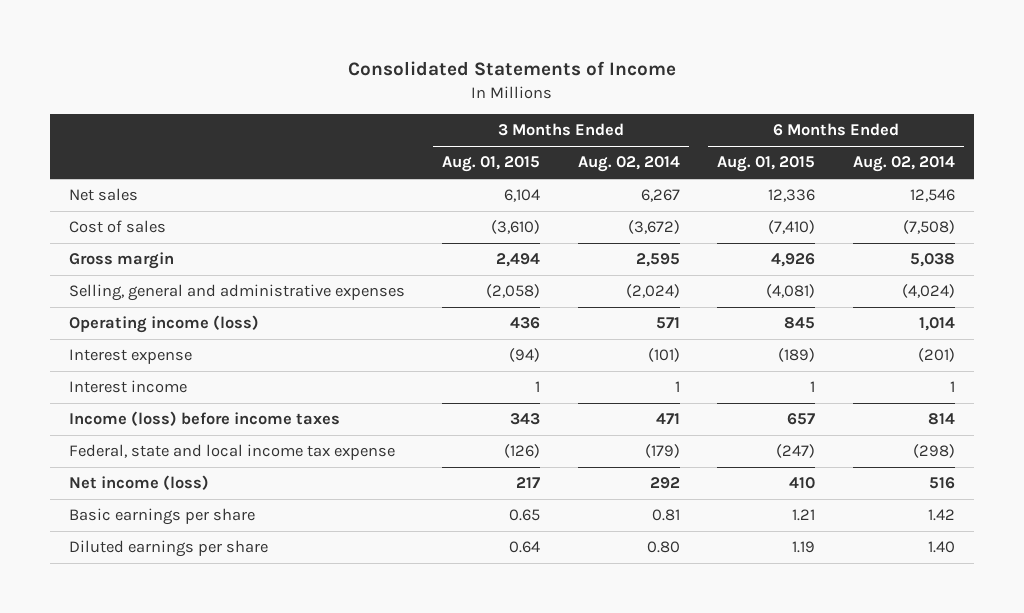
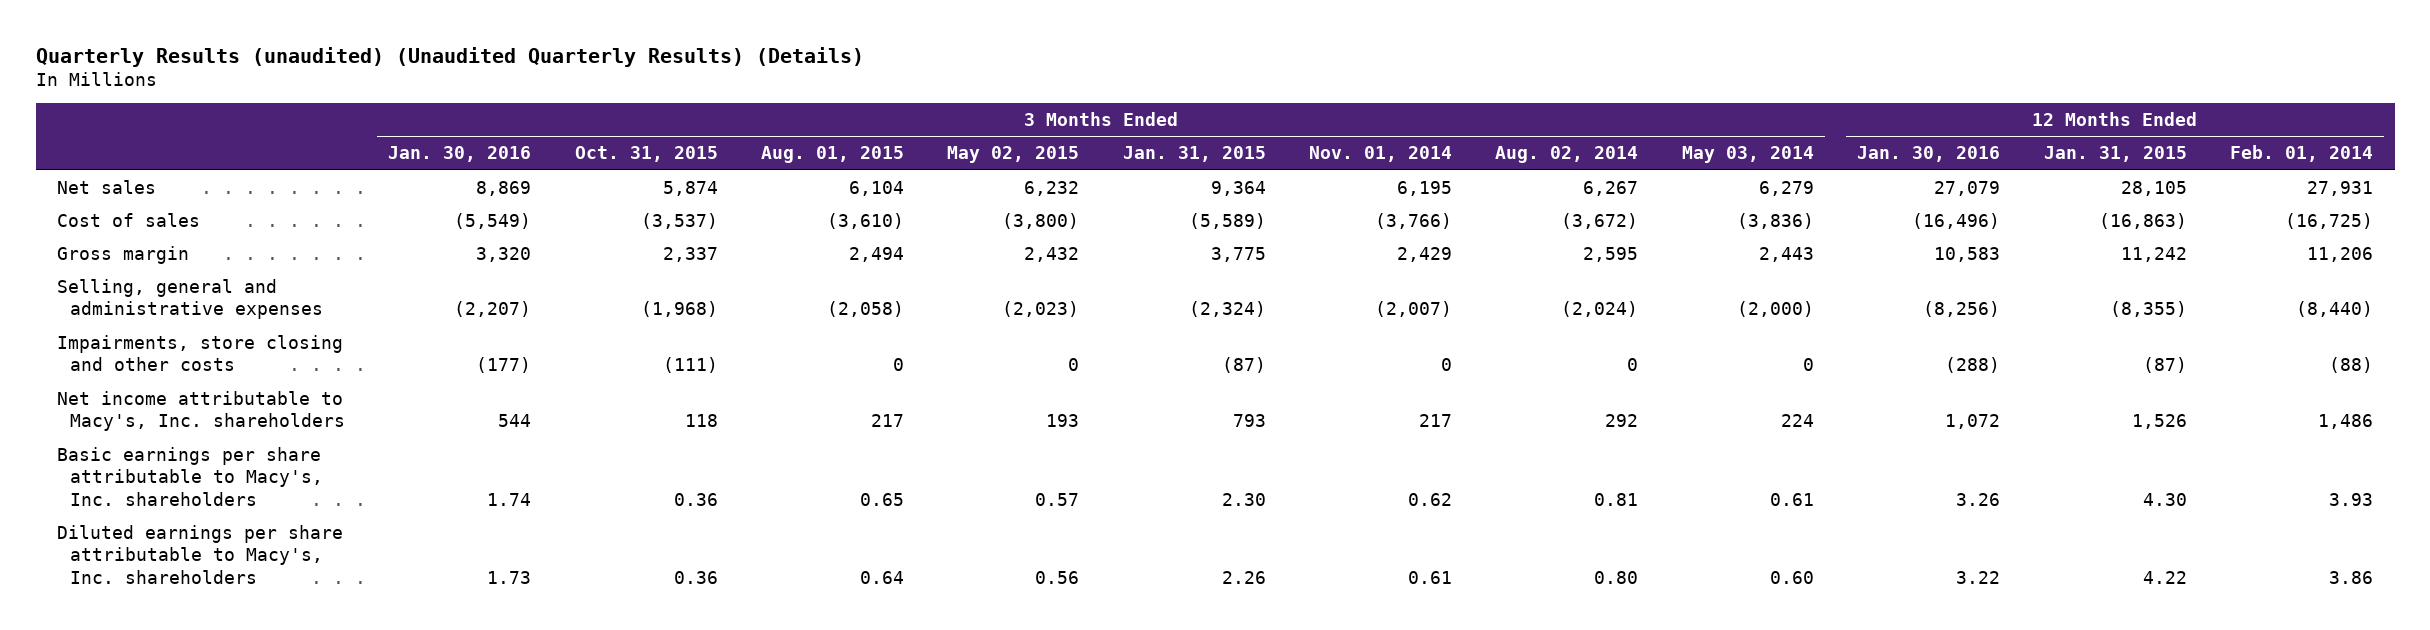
- Consolidated Statements of Income
+ Quarterly Results (unaudited) (Unaudited Quarterly Results) (Details)
- | 3 Months Ended Aug. 01, 2015 | 3 Months Ended Aug. 02, 2014 | 6 Months Ended Aug. 01, 2015 | 6 Months Ended Aug. 02, 2014
+ | 3 Months Ended Jan. 30, 2016 | 3 Months Ended Oct. 31, 2015 | 3 Months Ended Aug. 01, 2015 | 3 Months Ended May 02, 2015 | 3 Months Ended Jan. 31, 2015 | 3 Months Ended Nov. 01, 2014 | 3 Months Ended Aug. 02, 2014 | 3 Months Ended May 03, 2014 | 12 Months Ended Jan. 30, 2016 | 12 Months Ended Jan. 31, 2015 | 12 Months Ended Feb. 01, 2014
- Operating income (loss) | 436 | 571 | 845 | 1,014
- Interest expense | (94) | (101) | (189) | (201)
- Interest income | 1 | 1 | 1 | 1
- Income (loss) before income taxes | 343 | 471 | 657 | 814
- Federal, state and local income tax expense | (126) | (179) | (247) | (298)
- Net income (loss) | 217 | 292 | 410 | 516
- Basic earnings per share | 0.65 | 0.81 | 1.21 | 1.42
- Diluted earnings per share | 0.64 | 0.80 | 1.19 | 1.40
+ Impairments, store closing and other costs | (177) | (111) | 0 | 0 | (87) | 0 | 0 | 0 | (288) | (87) | (88)
+ Net income attributable to Macy's, Inc. shareholders | 544 | 118 | 217 | 193 | 793 | 217 | 292 | 224 | 1,072 | 1,526 | 1,486
+ Basic earnings per share attributable to Macy's, Inc. shareholders | 1.74 | 0.36 | 0.65 | 0.57 | 2.30 | 0.62 | 0.81 | 0.61 | 3.26 | 4.30 | 3.93
+ Diluted earnings per share attributable to Macy's, Inc. shareholders | 1.73 | 0.36 | 0.64 | 0.56 | 2.26 | 0.61 | 0.80 | 0.60 | 3.22 | 4.22 | 3.86

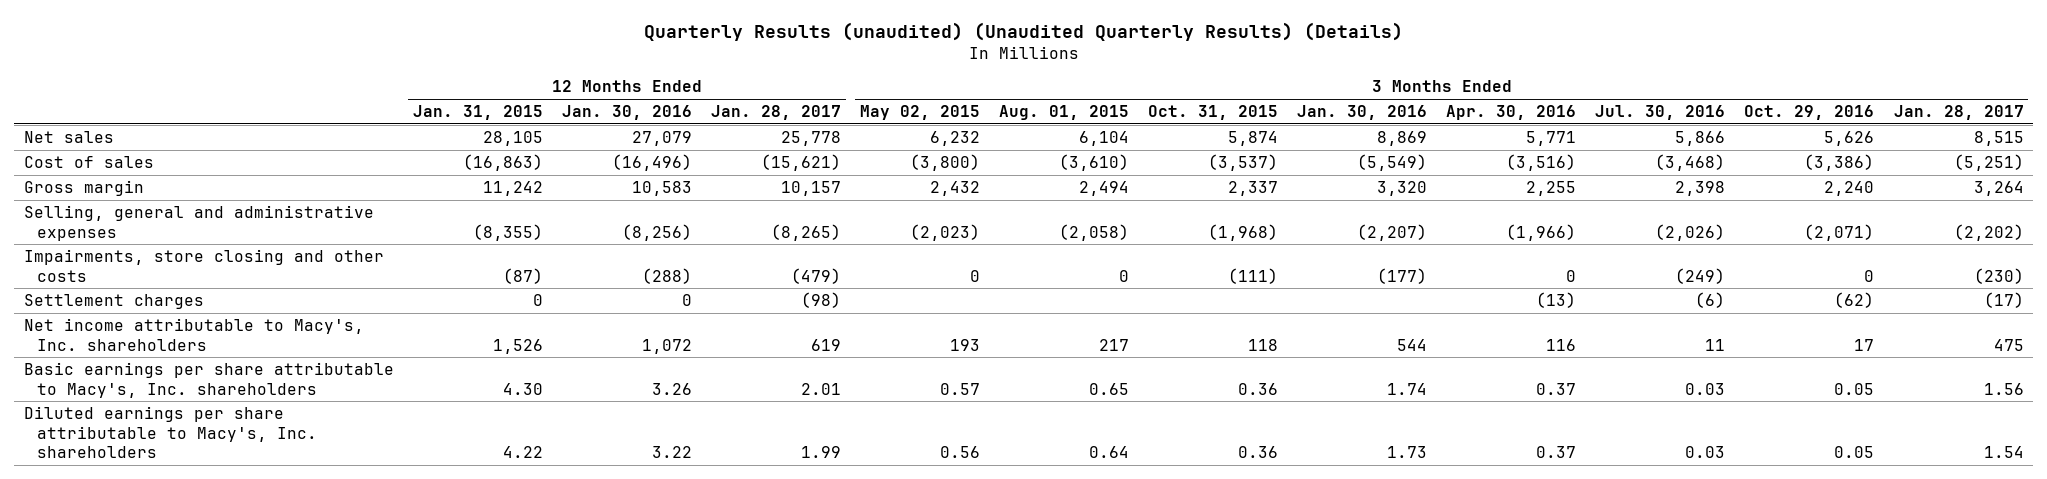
- | 3 Months Ended Jan. 30, 2016 | 3 Months Ended Oct. 31, 2015 | 3 Months Ended Aug. 01, 2015 | 3 Months Ended May 02, 2015 | 3 Months Ended Jan. 31, 2015 | 3 Months Ended Nov. 01, 2014 | 3 Months Ended Aug. 02, 2014 | 3 Months Ended May 03, 2014 | 12 Months Ended Jan. 30, 2016 | 12 Months Ended Jan. 31, 2015 | 12 Months Ended Feb. 01, 2014
+ | 12 Months Ended Jan. 31, 2015 | 12 Months Ended Jan. 30, 2016 | 12 Months Ended Jan. 28, 2017 | 3 Months Ended May 02, 2015 | 3 Months Ended Aug. 01, 2015 | 3 Months Ended Oct. 31, 2015 | 3 Months Ended Jan. 30, 2016 | 3 Months Ended Apr. 30, 2016 | 3 Months Ended Jul. 30, 2016 | 3 Months Ended Oct. 29, 2016 | 3 Months Ended Jan. 28, 2017
+ Settlement charges | 0 | 0 | (98) | | | | | (13) | (6) | (62) | (17)

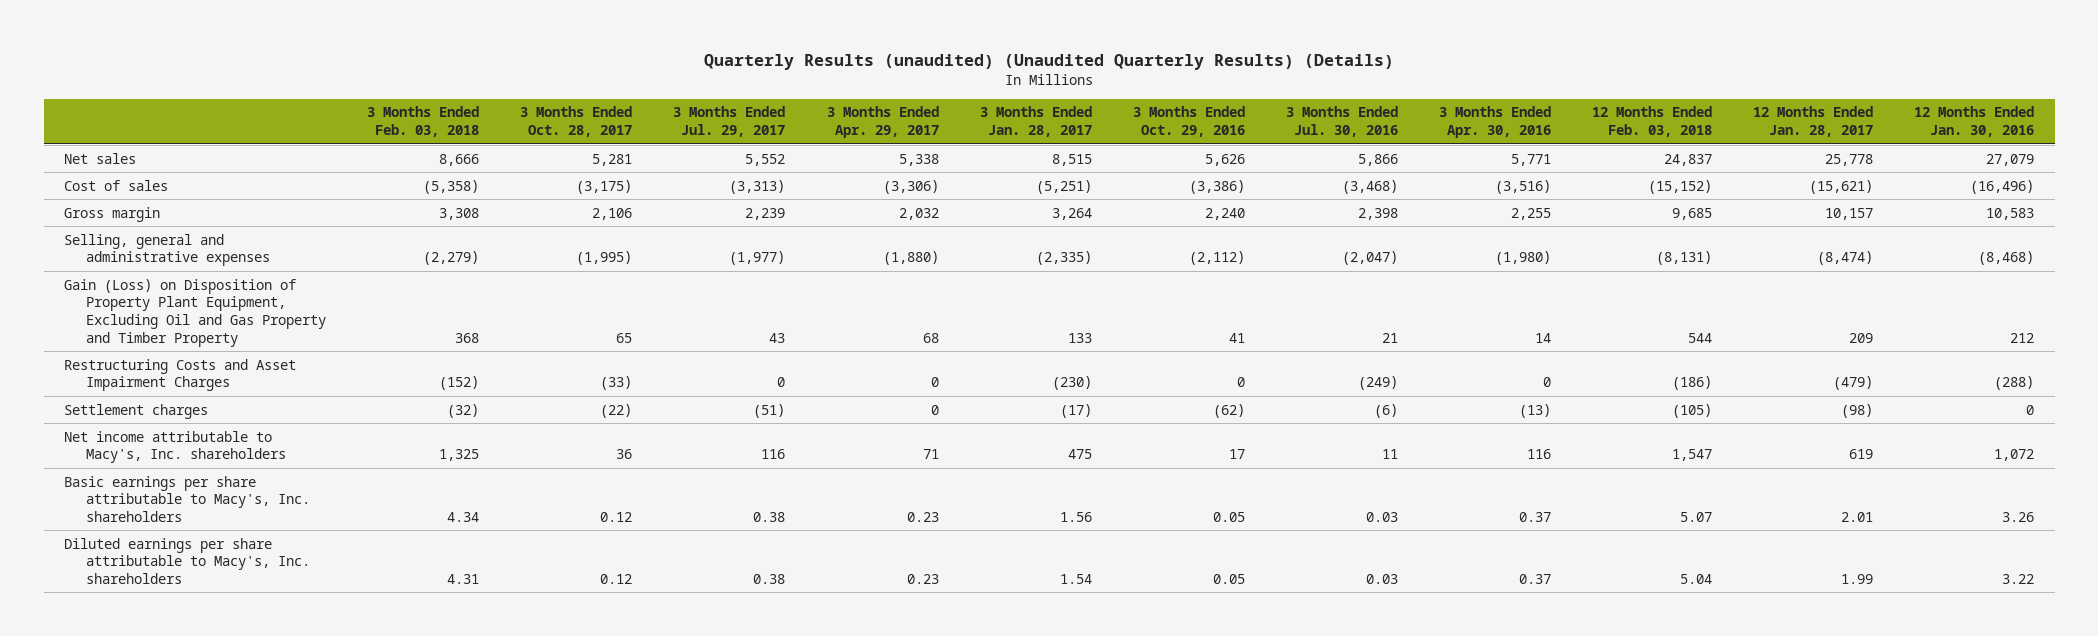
- | 12 Months Ended Jan. 31, 2015 | 12 Months Ended Jan. 30, 2016 | 12 Months Ended Jan. 28, 2017 | 3 Months Ended May 02, 2015 | 3 Months Ended Aug. 01, 2015 | 3 Months Ended Oct. 31, 2015 | 3 Months Ended Jan. 30, 2016 | 3 Months Ended Apr. 30, 2016 | 3 Months Ended Jul. 30, 2016 | 3 Months Ended Oct. 29, 2016 | 3 Months Ended Jan. 28, 2017
+ | 3 Months Ended Feb. 03, 2018 | 3 Months Ended Oct. 28, 2017 | 3 Months Ended Jul. 29, 2017 | 3 Months Ended Apr. 29, 2017 | 3 Months Ended Jan. 28, 2017 | 3 Months Ended Oct. 29, 2016 | 3 Months Ended Jul. 30, 2016 | 3 Months Ended Apr. 30, 2016 | 12 Months Ended Feb. 03, 2018 | 12 Months Ended Jan. 28, 2017 | 12 Months Ended Jan. 30, 2016
- Selling, general and administrative expenses | (8,355) | (8,256) | (8,265) | (2,023) | (2,058) | (1,968) | (2,207) | (1,966) | (2,026) | (2,071) | (2,202)
- Impairments, store closing and other costs | (87) | (288) | (479) | 0 | 0 | (111) | (177) | 0 | (249) | 0 | (230)
+ Selling, general and administrative expenses | (2,279) | (1,995) | (1,977) | (1,880) | (2,335) | (2,112) | (2,047) | (1,980) | (8,131) | (8,474) | (8,468)
+ Gain (Loss) on Disposition of Property Plant Equipment, Excluding Oil and Gas Property and Timber Property | 368 | 65 | 43 | 68 | 133 | 41 | 21 | 14 | 544 | 209 | 212
+ Restructuring Costs and Asset Impairment Charges | (152) | (33) | 0 | 0 | (230) | 0 | (249) | 0 | (186) | (479) | (288)

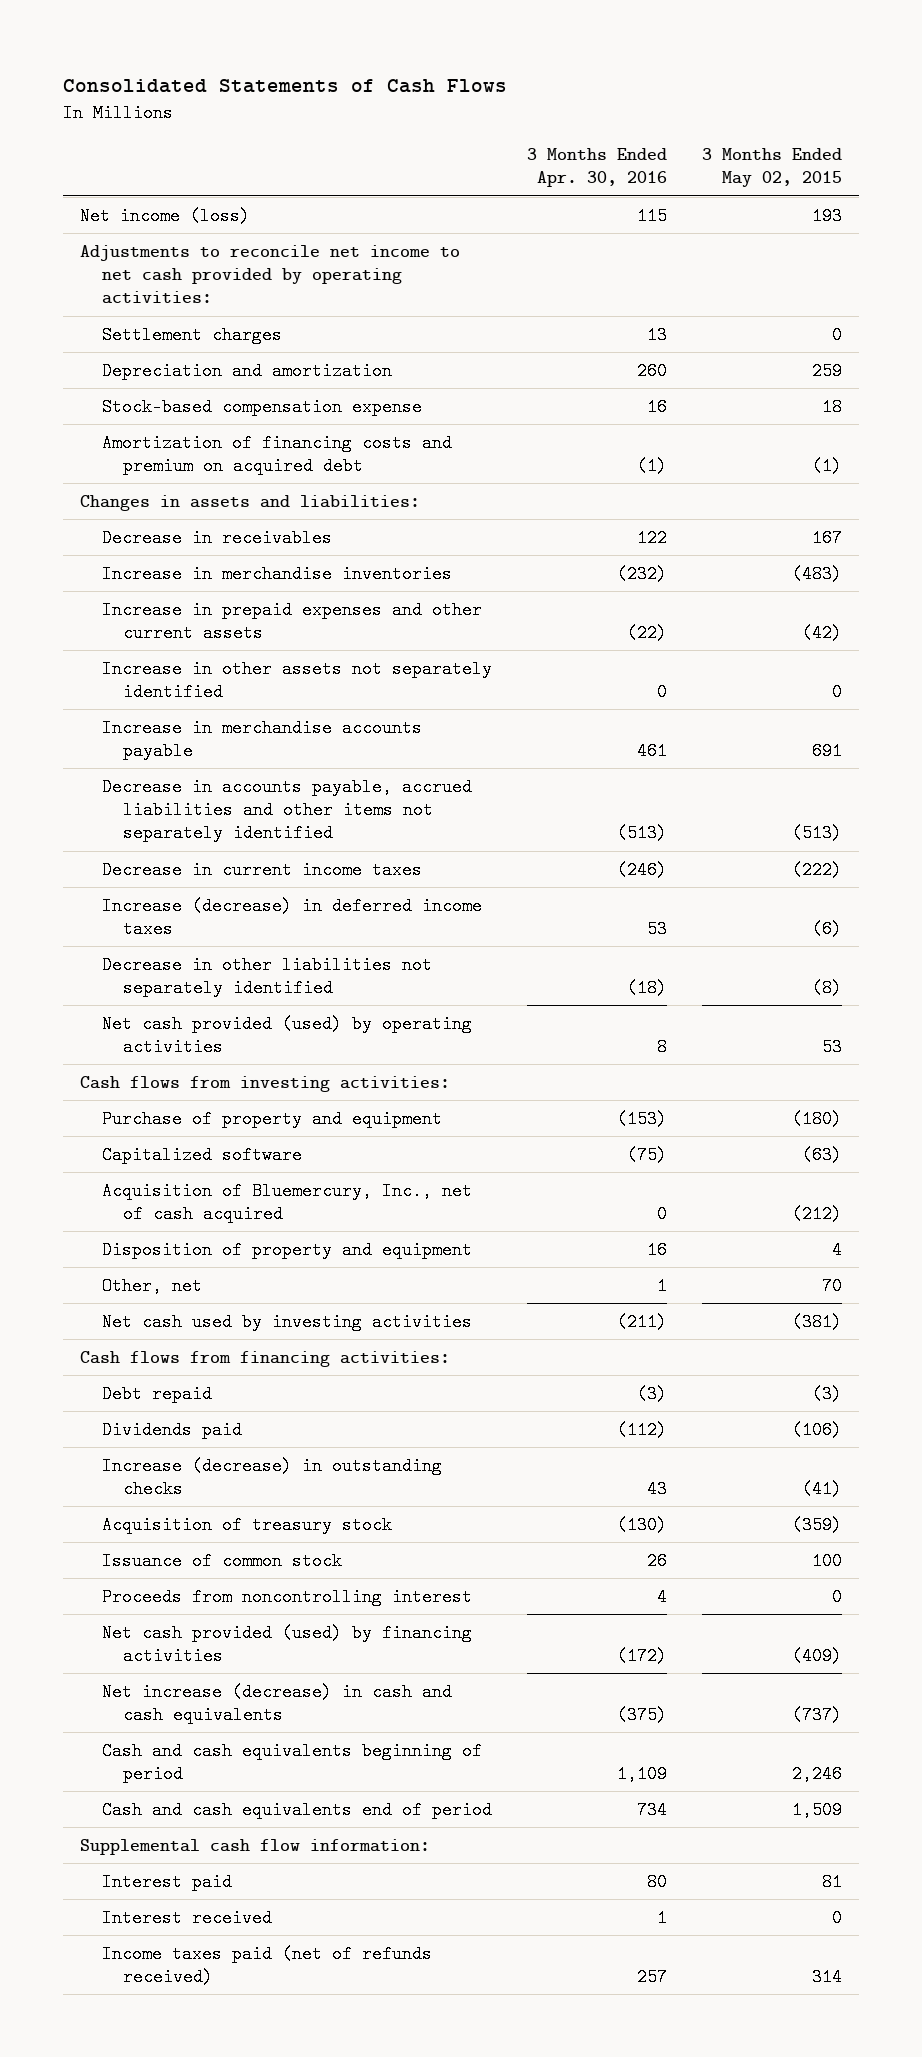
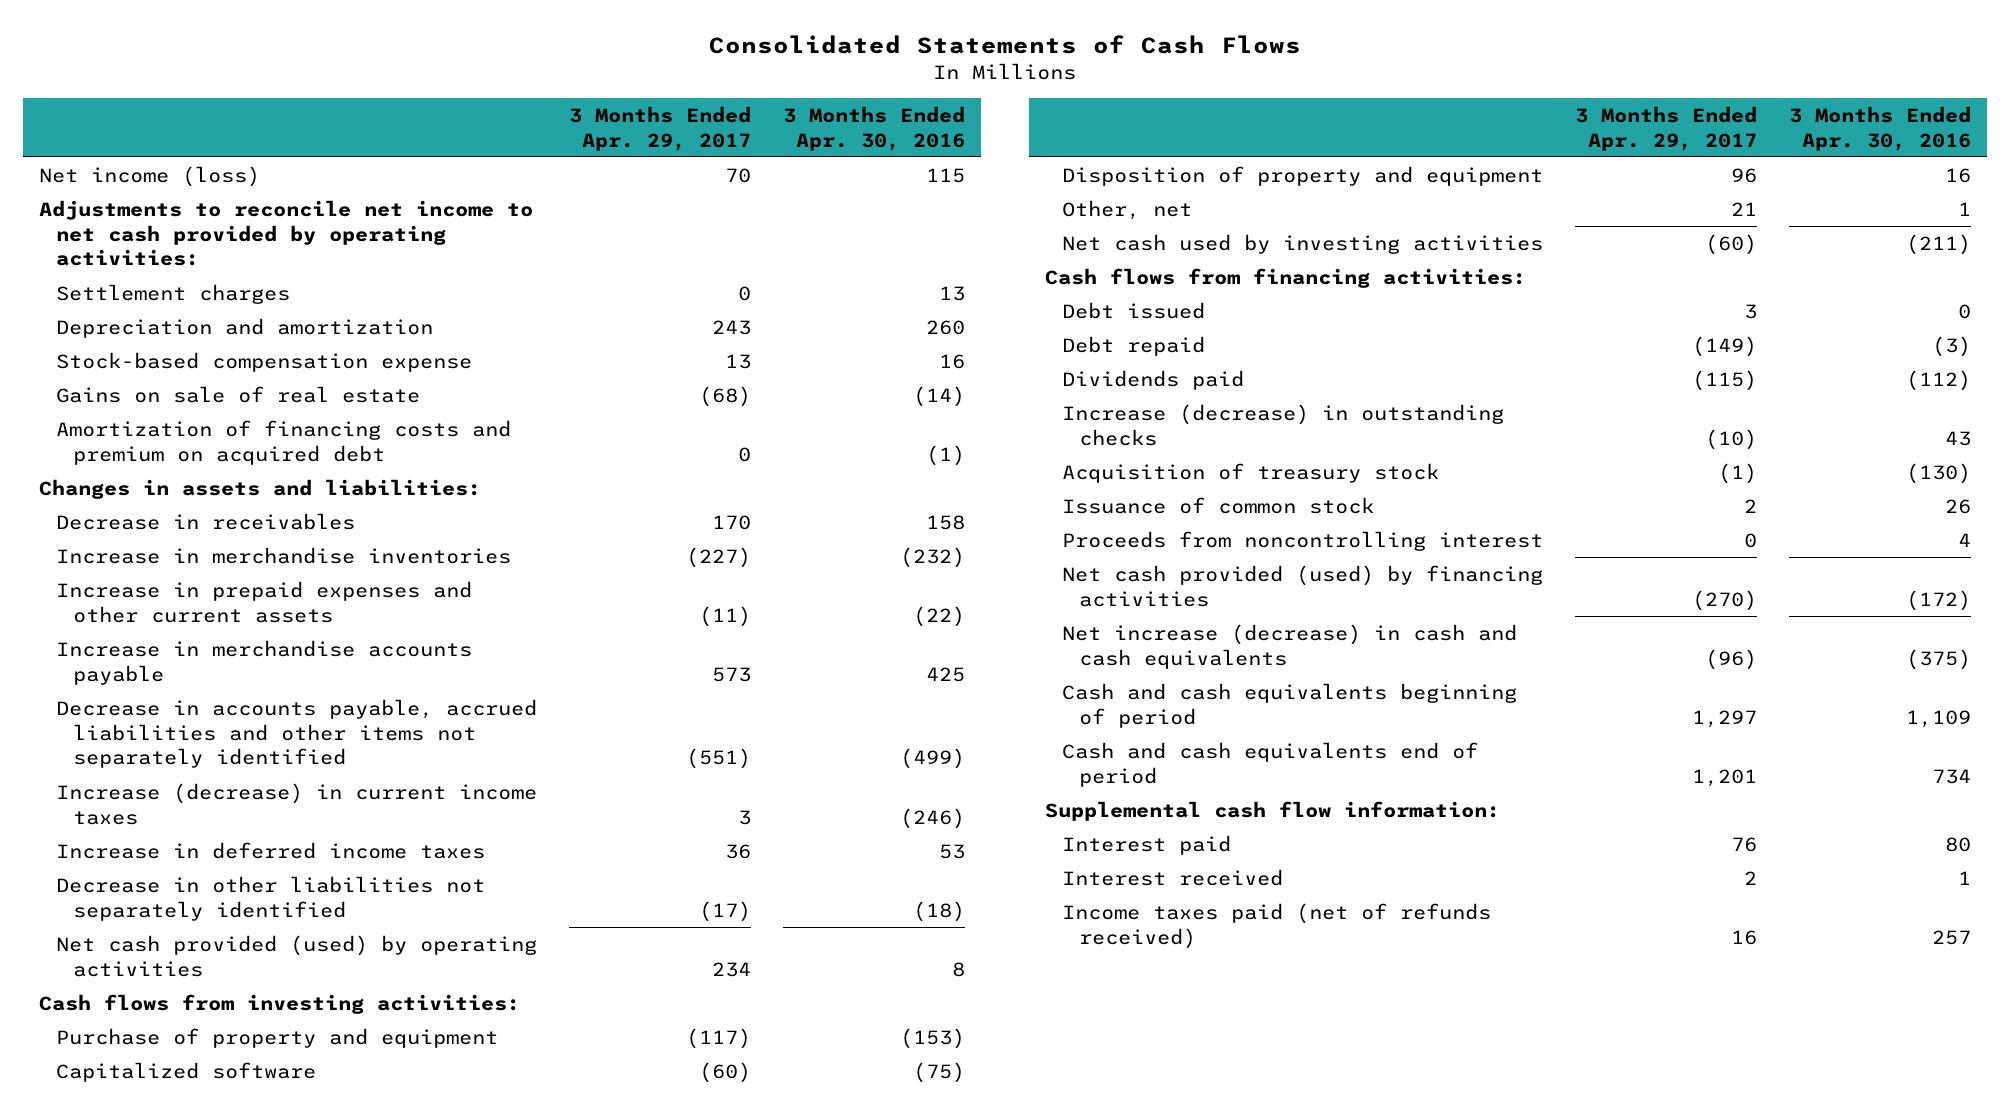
- | 3 Months Ended Apr. 30, 2016 | 3 Months Ended May 02, 2015
+ | 3 Months Ended Apr. 29, 2017 | 3 Months Ended Apr. 30, 2016
+ Gains on sale of real estate | (68) | (14)
- Decrease in receivables | 122 | 167
+ Decrease in receivables | 170 | 158
- Increase in other assets not separately identified | 0 | 0
- Increase in merchandise accounts payable | 461 | 691
- Decrease in accounts payable, accrued liabilities and other items not separately identified | (513) | (513)
- Decrease in current income taxes | (246) | (222)
- Increase (decrease) in deferred income taxes | 53 | (6)
+ Increase in merchandise accounts payable | 573 | 425
+ Decrease in accounts payable, accrued liabilities and other items not separately identified | (551) | (499)
+ Increase (decrease) in current income taxes | 3 | (246)
+ Increase in deferred income taxes | 36 | 53
- Acquisition of Bluemercury, Inc., net of cash acquired | 0 | (212)
+ Debt issued | 3 | 0

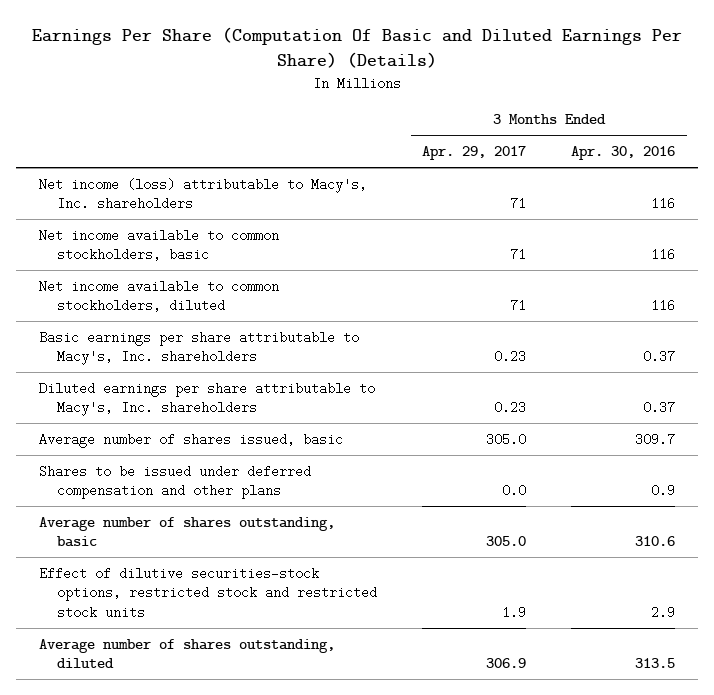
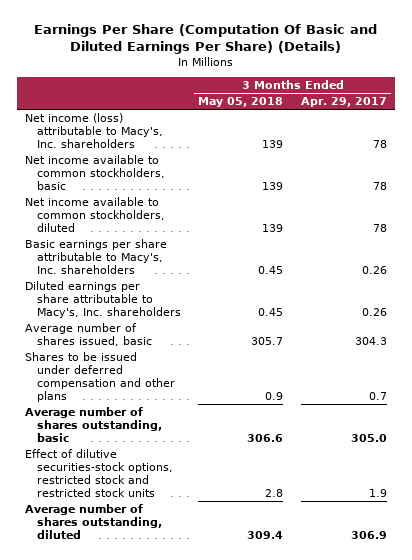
- | 3 Months Ended Apr. 29, 2017 | 3 Months Ended Apr. 30, 2016
+ | 3 Months Ended May 05, 2018 | 3 Months Ended Apr. 29, 2017
- Net income (loss) attributable to Macy's, Inc. shareholders | 71 | 116
- Net income available to common stockholders, basic | 71 | 116
- Net income available to common stockholders, diluted | 71 | 116
- Basic earnings per share attributable to Macy's, Inc. shareholders | 0.23 | 0.37
- Diluted earnings per share attributable to Macy's, Inc. shareholders | 0.23 | 0.37
- Average number of shares issued, basic | 305.0 | 309.7
- Shares to be issued under deferred compensation and other plans | 0.0 | 0.9
+ Net income (loss) attributable to Macy's, Inc. shareholders | 139 | 78
+ Net income available to common stockholders, basic | 139 | 78
+ Net income available to common stockholders, diluted | 139 | 78
+ Basic earnings per share attributable to Macy's, Inc. shareholders | 0.45 | 0.26
+ Diluted earnings per share attributable to Macy's, Inc. shareholders | 0.45 | 0.26
+ Average number of shares issued, basic | 305.7 | 304.3
+ Shares to be issued under deferred compensation and other plans | 0.9 | 0.7

